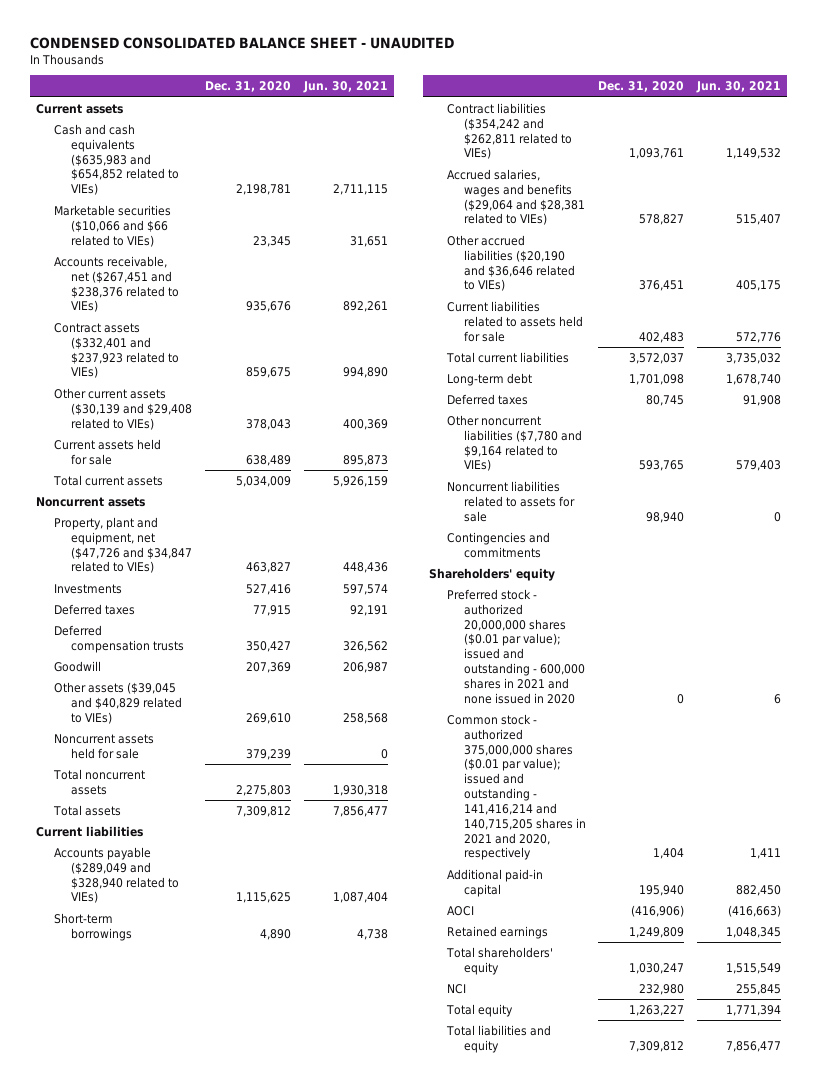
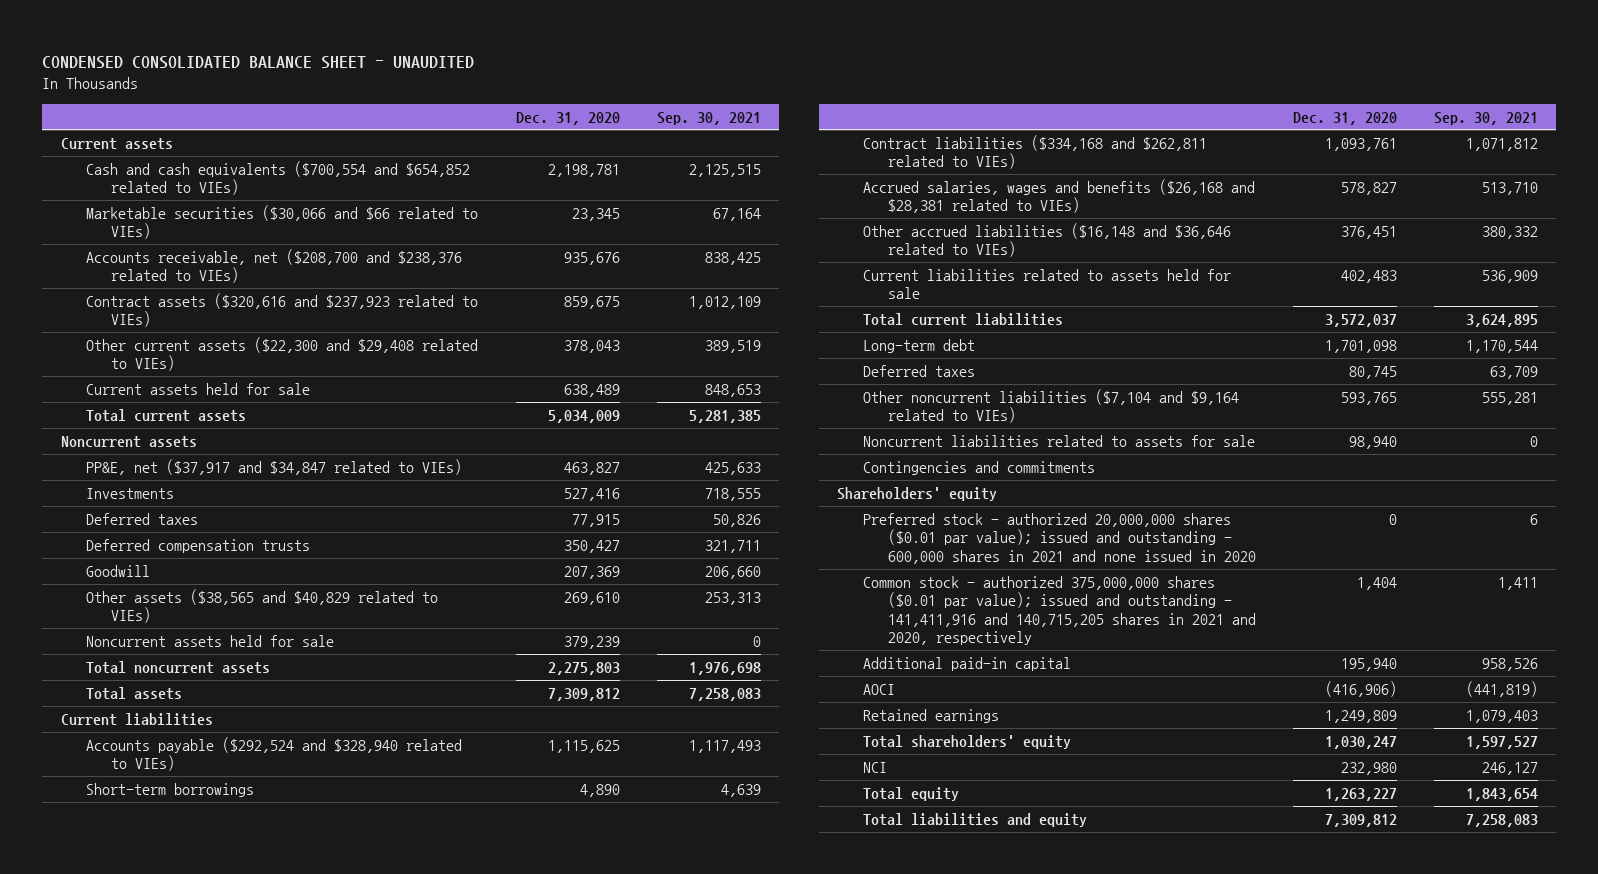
- | Dec. 31, 2020 | Jun. 30, 2021
+ | Dec. 31, 2020 | Sep. 30, 2021
- Cash and cash equivalents ($635,983 and $654,852 related to VIEs) | 2,198,781 | 2,711,115
- Marketable securities ($10,066 and $66 related to VIEs) | 23,345 | 31,651
- Accounts receivable, net ($267,451 and $238,376 related to VIEs) | 935,676 | 892,261
- Contract assets ($332,401 and $237,923 related to VIEs) | 859,675 | 994,890
- Other current assets ($30,139 and $29,408 related to VIEs) | 378,043 | 400,369
+ Cash and cash equivalents ($700,554 and $654,852 related to VIEs) | 2,198,781 | 2,125,515
+ Marketable securities ($30,066 and $66 related to VIEs) | 23,345 | 67,164
+ Accounts receivable, net ($208,700 and $238,376 related to VIEs) | 935,676 | 838,425
+ Contract assets ($320,616 and $237,923 related to VIEs) | 859,675 | 1,012,109
+ Other current assets ($22,300 and $29,408 related to VIEs) | 378,043 | 389,519
- Property, plant and equipment, net ($47,726 and $34,847 related to VIEs) | 463,827 | 448,436
+ PP&E, net ($37,917 and $34,847 related to VIEs) | 463,827 | 425,633
- Other assets ($39,045 and $40,829 related to VIEs) | 269,610 | 258,568
+ Other assets ($38,565 and $40,829 related to VIEs) | 269,610 | 253,313
- Accounts payable ($289,049 and $328,940 related to VIEs) | 1,115,625 | 1,087,404
+ Accounts payable ($292,524 and $328,940 related to VIEs) | 1,115,625 | 1,117,493
- Contract liabilities ($354,242 and $262,811 related to VIEs) | 1,093,761 | 1,149,532
- Accrued salaries, wages and benefits ($29,064 and $28,381 related to VIEs) | 578,827 | 515,407
- Other accrued liabilities ($20,190 and $36,646 related to VIEs) | 376,451 | 405,175
+ Contract liabilities ($334,168 and $262,811 related to VIEs) | 1,093,761 | 1,071,812
+ Accrued salaries, wages and benefits ($26,168 and $28,381 related to VIEs) | 578,827 | 513,710
+ Other accrued liabilities ($16,148 and $36,646 related to VIEs) | 376,451 | 380,332
- Other noncurrent liabilities ($7,780 and $9,164 related to VIEs) | 593,765 | 579,403
+ Other noncurrent liabilities ($7,104 and $9,164 related to VIEs) | 593,765 | 555,281
- Common stock - authorized 375,000,000 shares ($0.01 par value); issued and outstanding - 141,416,214 and 140,715,205 shares in 2021 and 2020, respectively | 1,404 | 1,411
+ Common stock - authorized 375,000,000 shares ($0.01 par value); issued and outstanding - 141,411,916 and 140,715,205 shares in 2021 and 2020, respectively | 1,404 | 1,411

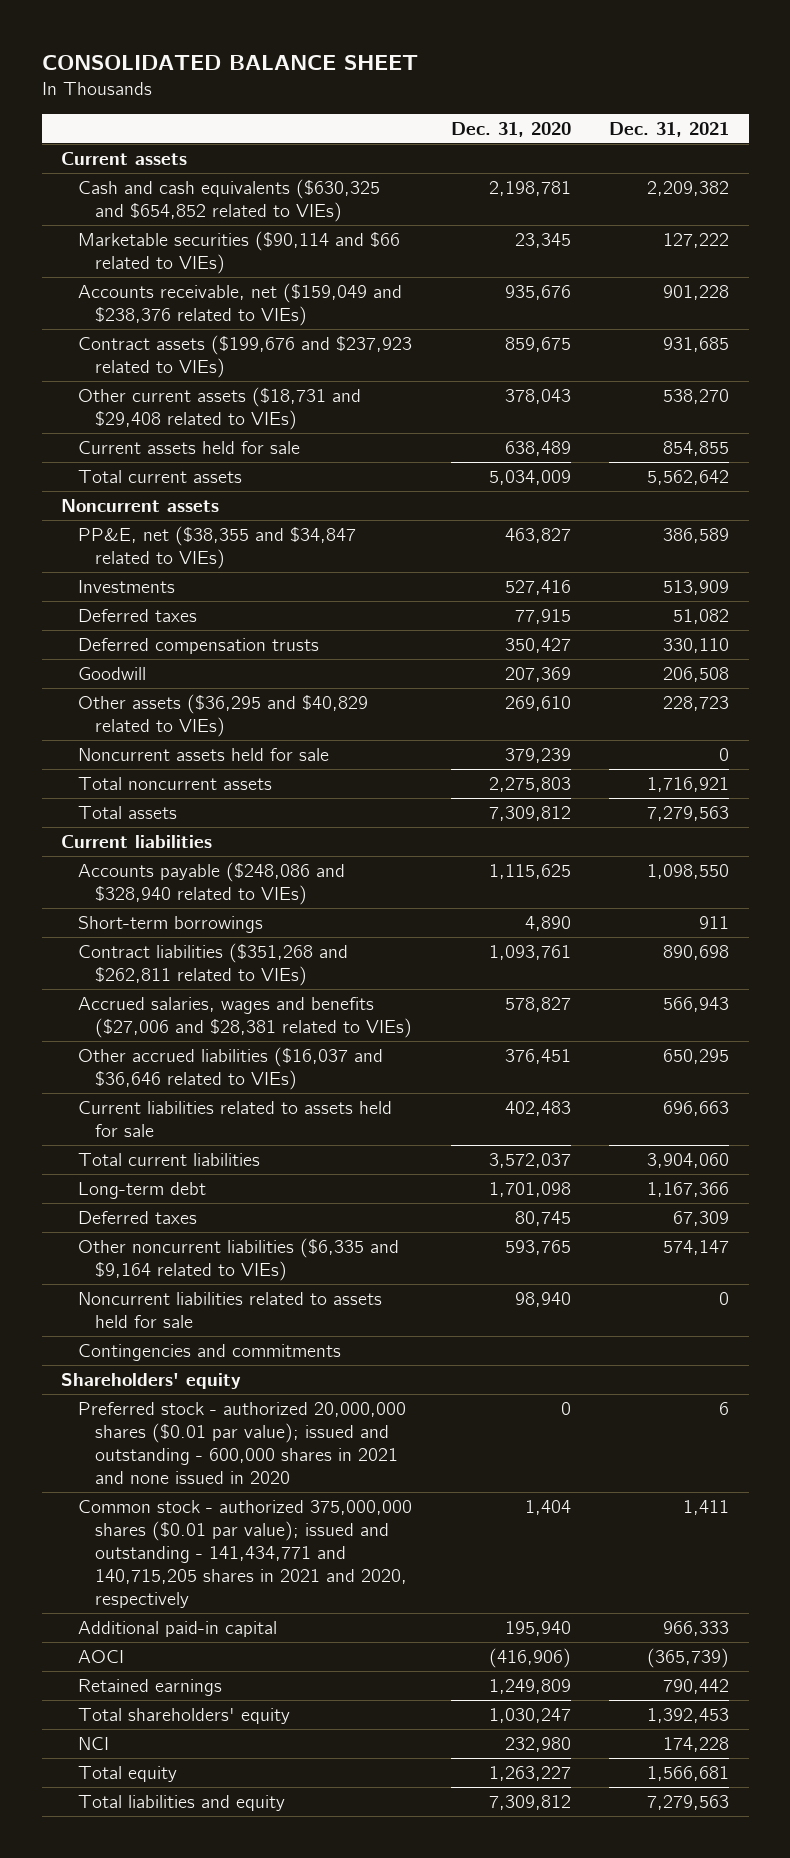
- CONDENSED CONSOLIDATED BALANCE SHEET - UNAUDITED
+ CONSOLIDATED BALANCE SHEET
- | Dec. 31, 2020 | Sep. 30, 2021
+ | Dec. 31, 2020 | Dec. 31, 2021
- Cash and cash equivalents ($700,554 and $654,852 related to VIEs) | 2,198,781 | 2,125,515
- Marketable securities ($30,066 and $66 related to VIEs) | 23,345 | 67,164
- Accounts receivable, net ($208,700 and $238,376 related to VIEs) | 935,676 | 838,425
- Contract assets ($320,616 and $237,923 related to VIEs) | 859,675 | 1,012,109
- Other current assets ($22,300 and $29,408 related to VIEs) | 378,043 | 389,519
+ Cash and cash equivalents ($630,325 and $654,852 related to VIEs) | 2,198,781 | 2,209,382
+ Marketable securities ($90,114 and $66 related to VIEs) | 23,345 | 127,222
+ Accounts receivable, net ($159,049 and $238,376 related to VIEs) | 935,676 | 901,228
+ Contract assets ($199,676 and $237,923 related to VIEs) | 859,675 | 931,685
+ Other current assets ($18,731 and $29,408 related to VIEs) | 378,043 | 538,270
- PP&E, net ($37,917 and $34,847 related to VIEs) | 463,827 | 425,633
+ PP&E, net ($38,355 and $34,847 related to VIEs) | 463,827 | 386,589
- Other assets ($38,565 and $40,829 related to VIEs) | 269,610 | 253,313
+ Other assets ($36,295 and $40,829 related to VIEs) | 269,610 | 228,723
- Accounts payable ($292,524 and $328,940 related to VIEs) | 1,115,625 | 1,117,493
+ Accounts payable ($248,086 and $328,940 related to VIEs) | 1,115,625 | 1,098,550
- Contract liabilities ($334,168 and $262,811 related to VIEs) | 1,093,761 | 1,071,812
- Accrued salaries, wages and benefits ($26,168 and $28,381 related to VIEs) | 578,827 | 513,710
- Other accrued liabilities ($16,148 and $36,646 related to VIEs) | 376,451 | 380,332
+ Contract liabilities ($351,268 and $262,811 related to VIEs) | 1,093,761 | 890,698
+ Accrued salaries, wages and benefits ($27,006 and $28,381 related to VIEs) | 578,827 | 566,943
+ Other accrued liabilities ($16,037 and $36,646 related to VIEs) | 376,451 | 650,295
- Other noncurrent liabilities ($7,104 and $9,164 related to VIEs) | 593,765 | 555,281
- Noncurrent liabilities related to assets for sale | 98,940 | 0
+ Other noncurrent liabilities ($6,335 and $9,164 related to VIEs) | 593,765 | 574,147
+ Noncurrent liabilities related to assets held for sale | 98,940 | 0
- Common stock - authorized 375,000,000 shares ($0.01 par value); issued and outstanding - 141,411,916 and 140,715,205 shares in 2021 and 2020, respectively | 1,404 | 1,411
+ Common stock - authorized 375,000,000 shares ($0.01 par value); issued and outstanding - 141,434,771 and 140,715,205 shares in 2021 and 2020, respectively | 1,404 | 1,411

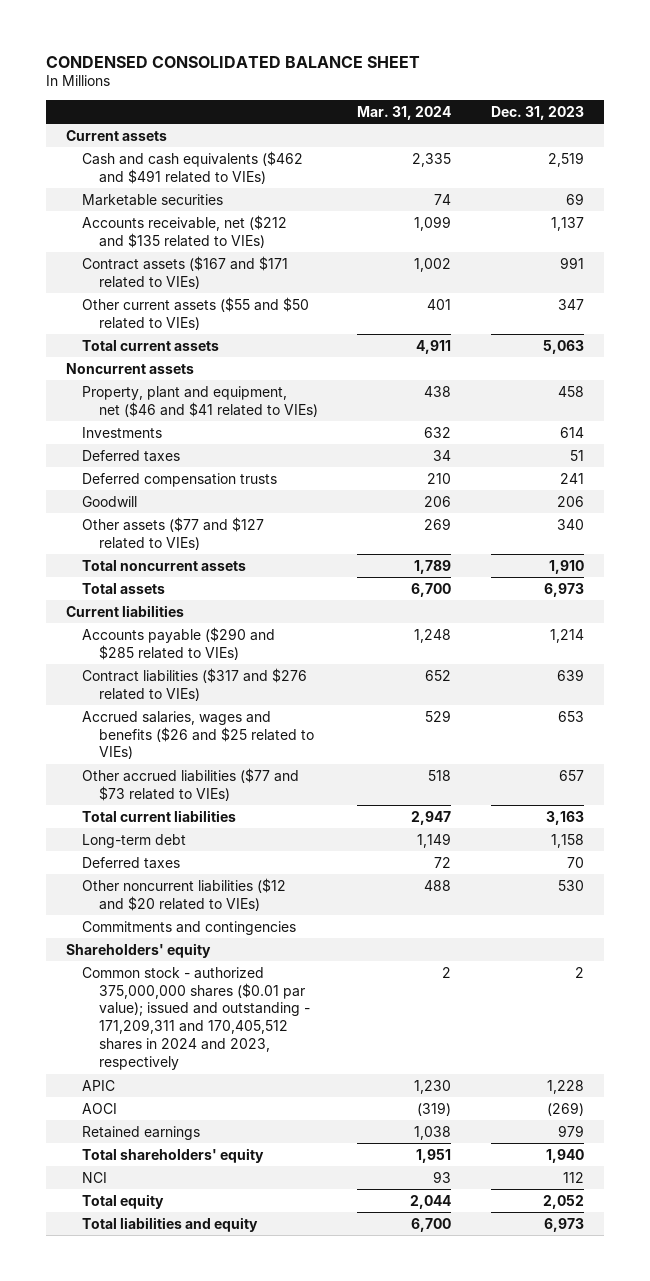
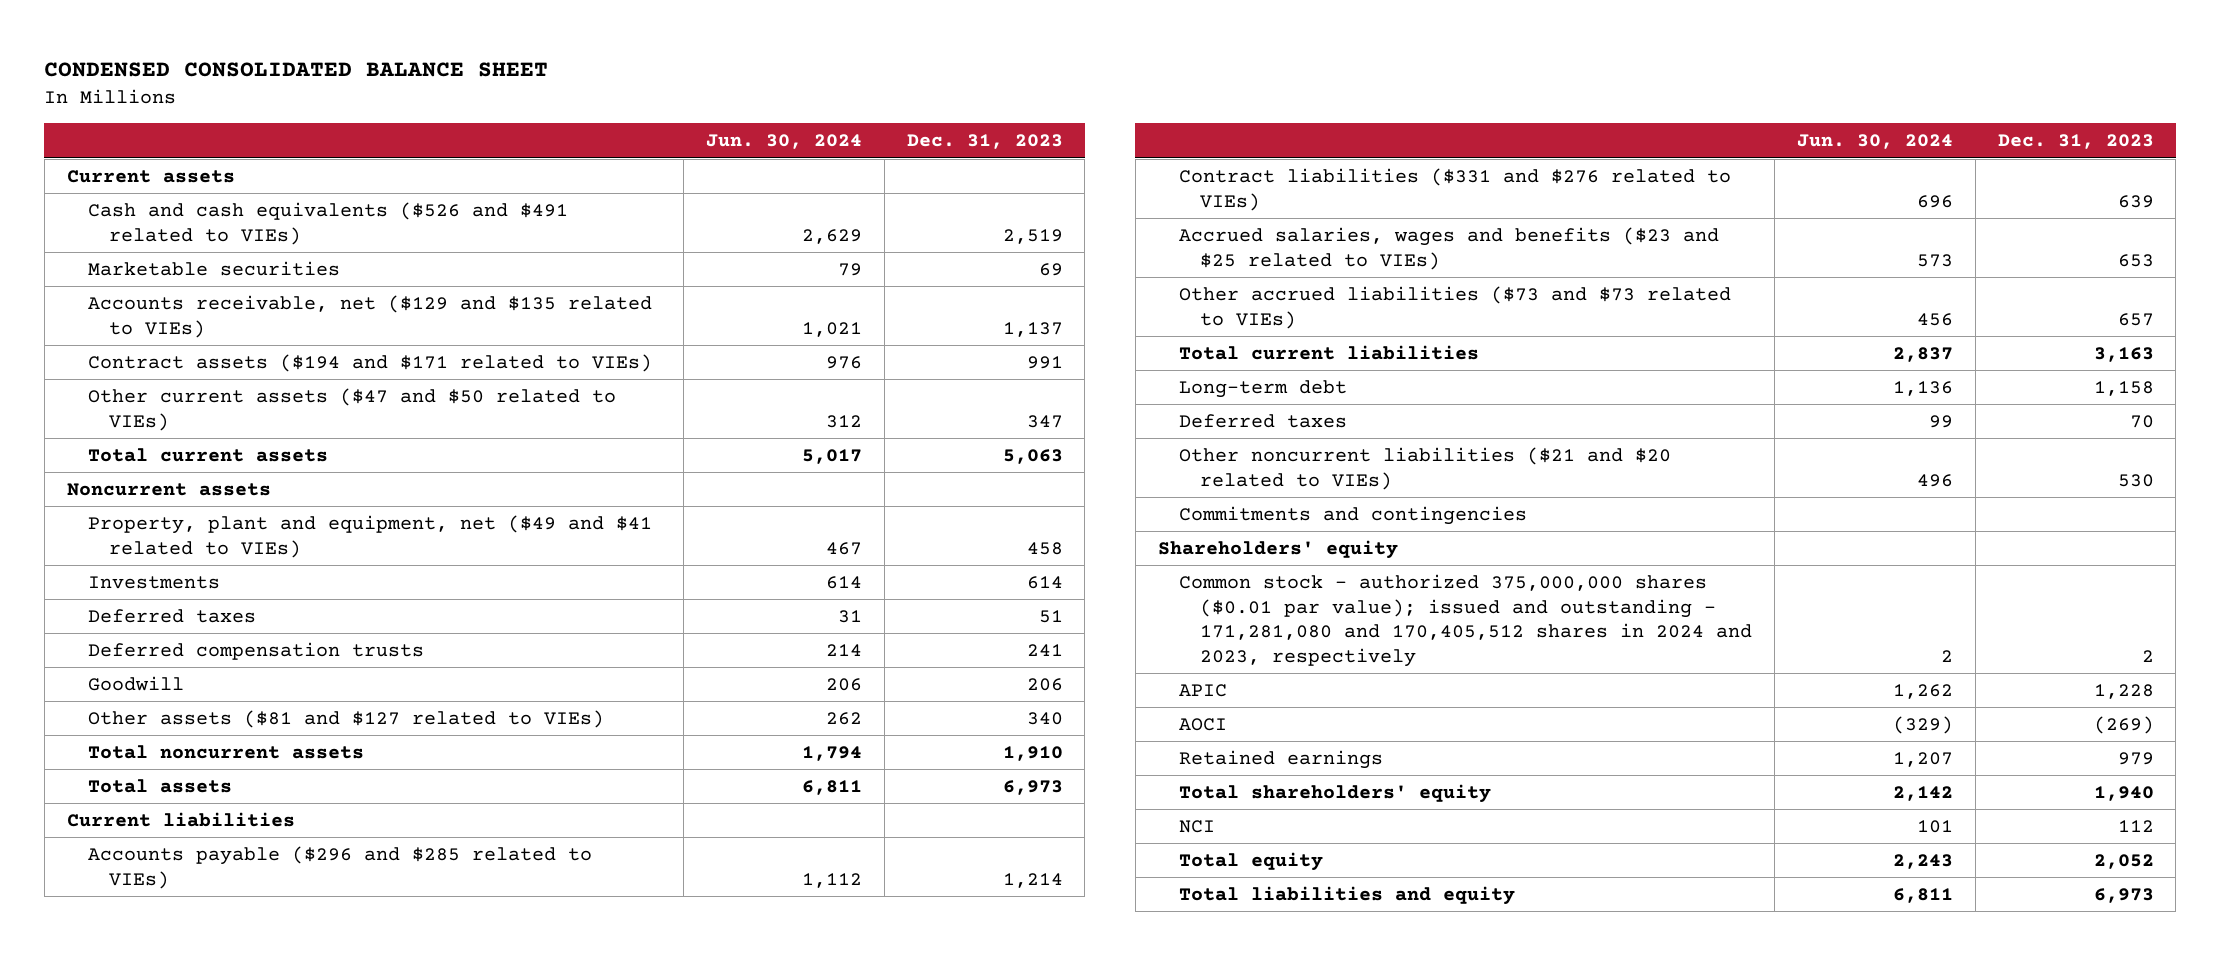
- | Mar. 31, 2024 | Dec. 31, 2023
+ | Jun. 30, 2024 | Dec. 31, 2023
- Cash and cash equivalents ($462 and $491 related to VIEs) | 2,335 | 2,519
+ Cash and cash equivalents ($526 and $491 related to VIEs) | 2,629 | 2,519
- Accounts receivable, net ($212 and $135 related to VIEs) | 1,099 | 1,137
- Contract assets ($167 and $171 related to VIEs) | 1,002 | 991
- Other current assets ($55 and $50 related to VIEs) | 401 | 347
+ Accounts receivable, net ($129 and $135 related to VIEs) | 1,021 | 1,137
+ Contract assets ($194 and $171 related to VIEs) | 976 | 991
+ Other current assets ($47 and $50 related to VIEs) | 312 | 347
- Property, plant and equipment, net ($46 and $41 related to VIEs) | 438 | 458
+ Property, plant and equipment, net ($49 and $41 related to VIEs) | 467 | 458
- Other assets ($77 and $127 related to VIEs) | 269 | 340
+ Other assets ($81 and $127 related to VIEs) | 262 | 340
- Accounts payable ($290 and $285 related to VIEs) | 1,248 | 1,214
- Contract liabilities ($317 and $276 related to VIEs) | 652 | 639
- Accrued salaries, wages and benefits ($26 and $25 related to VIEs) | 529 | 653
- Other accrued liabilities ($77 and $73 related to VIEs) | 518 | 657
+ Accounts payable ($296 and $285 related to VIEs) | 1,112 | 1,214
+ Contract liabilities ($331 and $276 related to VIEs) | 696 | 639
+ Accrued salaries, wages and benefits ($23 and $25 related to VIEs) | 573 | 653
+ Other accrued liabilities ($73 and $73 related to VIEs) | 456 | 657
- Other noncurrent liabilities ($12 and $20 related to VIEs) | 488 | 530
+ Other noncurrent liabilities ($21 and $20 related to VIEs) | 496 | 530
- Common stock - authorized 375,000,000 shares ($0.01 par value); issued and outstanding - 171,209,311 and 170,405,512 shares in 2024 and 2023, respectively | 2 | 2
+ Common stock - authorized 375,000,000 shares ($0.01 par value); issued and outstanding - 171,281,080 and 170,405,512 shares in 2024 and 2023, respectively | 2 | 2

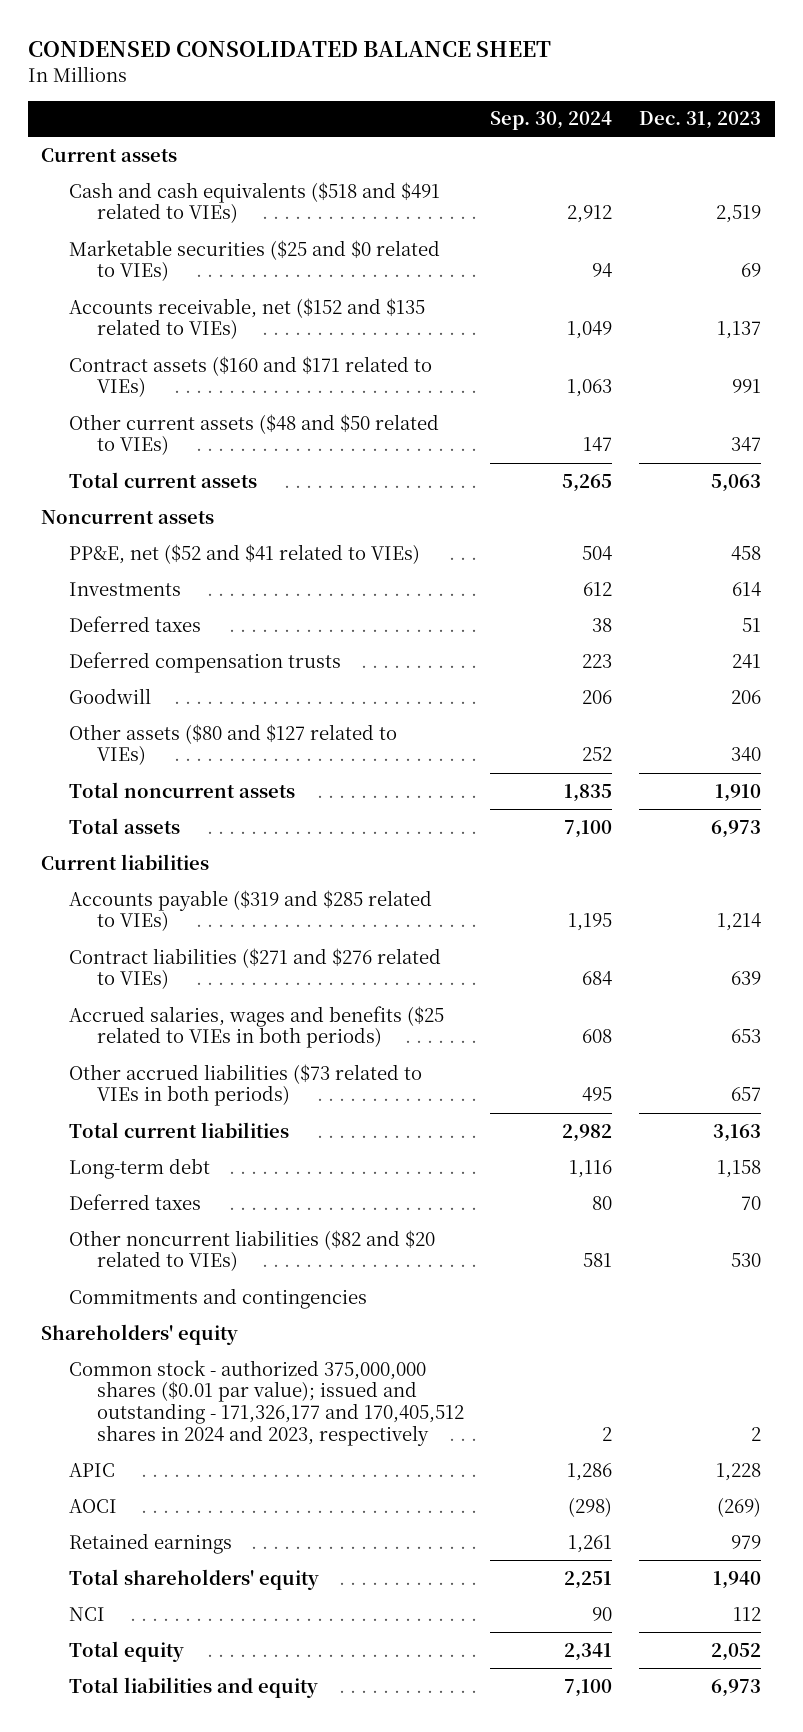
- | Jun. 30, 2024 | Dec. 31, 2023
+ | Sep. 30, 2024 | Dec. 31, 2023
- Cash and cash equivalents ($526 and $491 related to VIEs) | 2,629 | 2,519
- Marketable securities | 79 | 69
- Accounts receivable, net ($129 and $135 related to VIEs) | 1,021 | 1,137
- Contract assets ($194 and $171 related to VIEs) | 976 | 991
- Other current assets ($47 and $50 related to VIEs) | 312 | 347
+ Cash and cash equivalents ($518 and $491 related to VIEs) | 2,912 | 2,519
+ Marketable securities ($25 and $0 related to VIEs) | 94 | 69
+ Accounts receivable, net ($152 and $135 related to VIEs) | 1,049 | 1,137
+ Contract assets ($160 and $171 related to VIEs) | 1,063 | 991
+ Other current assets ($48 and $50 related to VIEs) | 147 | 347
- Property, plant and equipment, net ($49 and $41 related to VIEs) | 467 | 458
+ PP&E, net ($52 and $41 related to VIEs) | 504 | 458
- Other assets ($81 and $127 related to VIEs) | 262 | 340
+ Other assets ($80 and $127 related to VIEs) | 252 | 340
- Accounts payable ($296 and $285 related to VIEs) | 1,112 | 1,214
- Contract liabilities ($331 and $276 related to VIEs) | 696 | 639
- Accrued salaries, wages and benefits ($23 and $25 related to VIEs) | 573 | 653
- Other accrued liabilities ($73 and $73 related to VIEs) | 456 | 657
+ Accounts payable ($319 and $285 related to VIEs) | 1,195 | 1,214
+ Contract liabilities ($271 and $276 related to VIEs) | 684 | 639
+ Accrued salaries, wages and benefits ($25 related to VIEs in both periods) | 608 | 653
+ Other accrued liabilities ($73 related to VIEs in both periods) | 495 | 657
- Other noncurrent liabilities ($21 and $20 related to VIEs) | 496 | 530
+ Other noncurrent liabilities ($82 and $20 related to VIEs) | 581 | 530
- Common stock - authorized 375,000,000 shares ($0.01 par value); issued and outstanding - 171,281,080 and 170,405,512 shares in 2024 and 2023, respectively | 2 | 2
+ Common stock - authorized 375,000,000 shares ($0.01 par value); issued and outstanding - 171,326,177 and 170,405,512 shares in 2024 and 2023, respectively | 2 | 2

